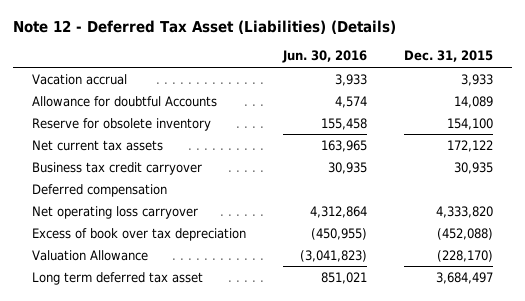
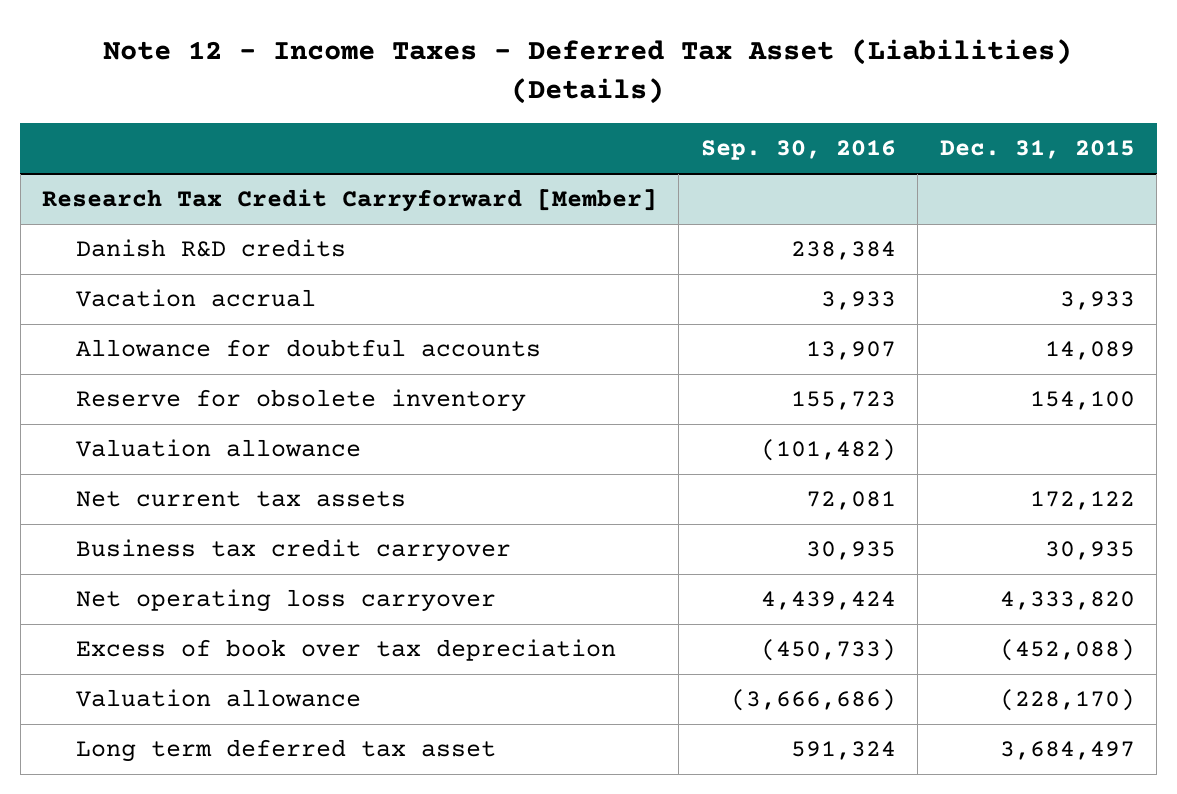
- Note 12 - Deferred Tax Asset (Liabilities) (Details)
+ Note 12 - Income Taxes - Deferred Tax Asset (Liabilities) (Details)
- | Jun. 30, 2016 | Dec. 31, 2015
+ | Sep. 30, 2016 | Dec. 31, 2015
+ Research Tax Credit Carryforward [Member]
+ Danish R&D credits | 238,384 |
- Allowance for doubtful Accounts | 4,574 | 14,089
+ Allowance for doubtful accounts | 13,907 | 14,089
+ Valuation allowance | (101,482) |
- Deferred compensation
- Valuation Allowance | (3,041,823) | (228,170)
+ Valuation allowance | (3,666,686) | (228,170)

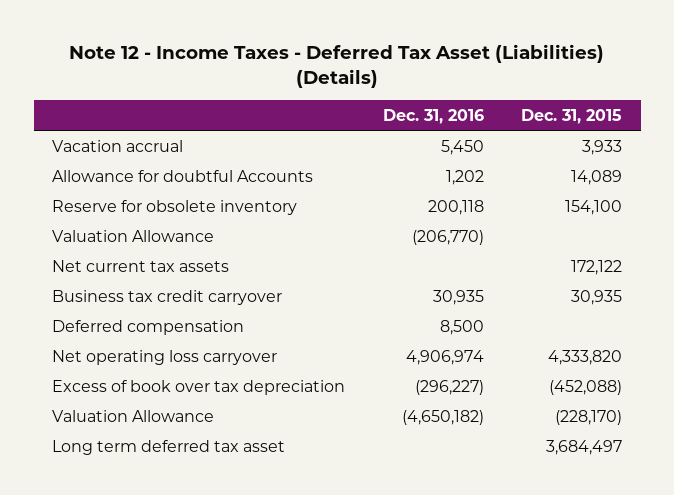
- | Sep. 30, 2016 | Dec. 31, 2015
+ | Dec. 31, 2016 | Dec. 31, 2015
- Research Tax Credit Carryforward [Member]
- Danish R&D credits | 238,384 |
- Allowance for doubtful accounts | 13,907 | 14,089
+ Allowance for doubtful Accounts | 1,202 | 14,089
- Valuation allowance | (101,482) |
+ Valuation Allowance | (206,770) |
+ Deferred compensation | 8,500 |
- Valuation allowance | (3,666,686) | (228,170)
+ Valuation Allowance | (4,650,182) | (228,170)

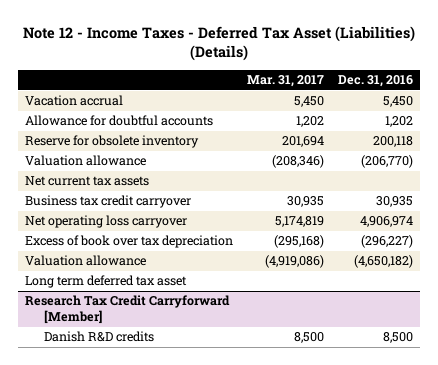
- | Dec. 31, 2016 | Dec. 31, 2015
+ | Mar. 31, 2017 | Dec. 31, 2016
- Allowance for doubtful Accounts | 1,202 | 14,089
+ Allowance for doubtful accounts | 1,202 | 1,202
- Valuation Allowance | (206,770) |
+ Valuation allowance | (208,346) | (206,770)
- Deferred compensation | 8,500 |
- Valuation Allowance | (4,650,182) | (228,170)
+ Valuation allowance | (4,919,086) | (4,650,182)
+ Research Tax Credit Carryforward [Member]
+ Danish R&D credits | 8,500 | 8,500

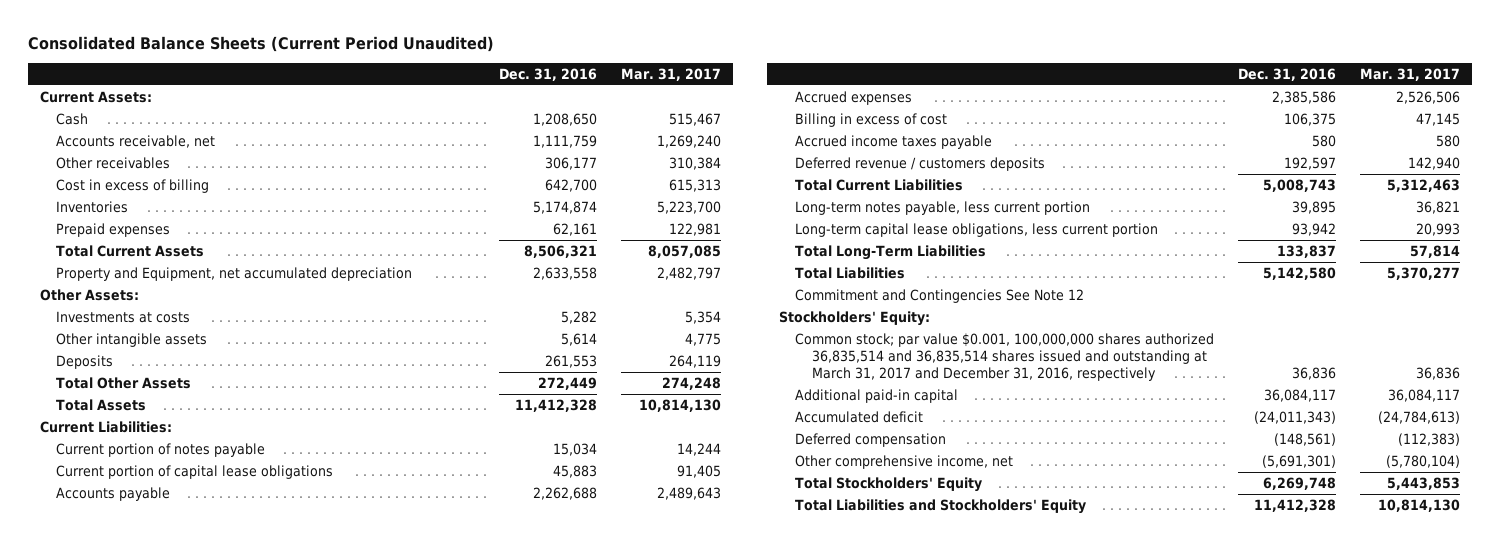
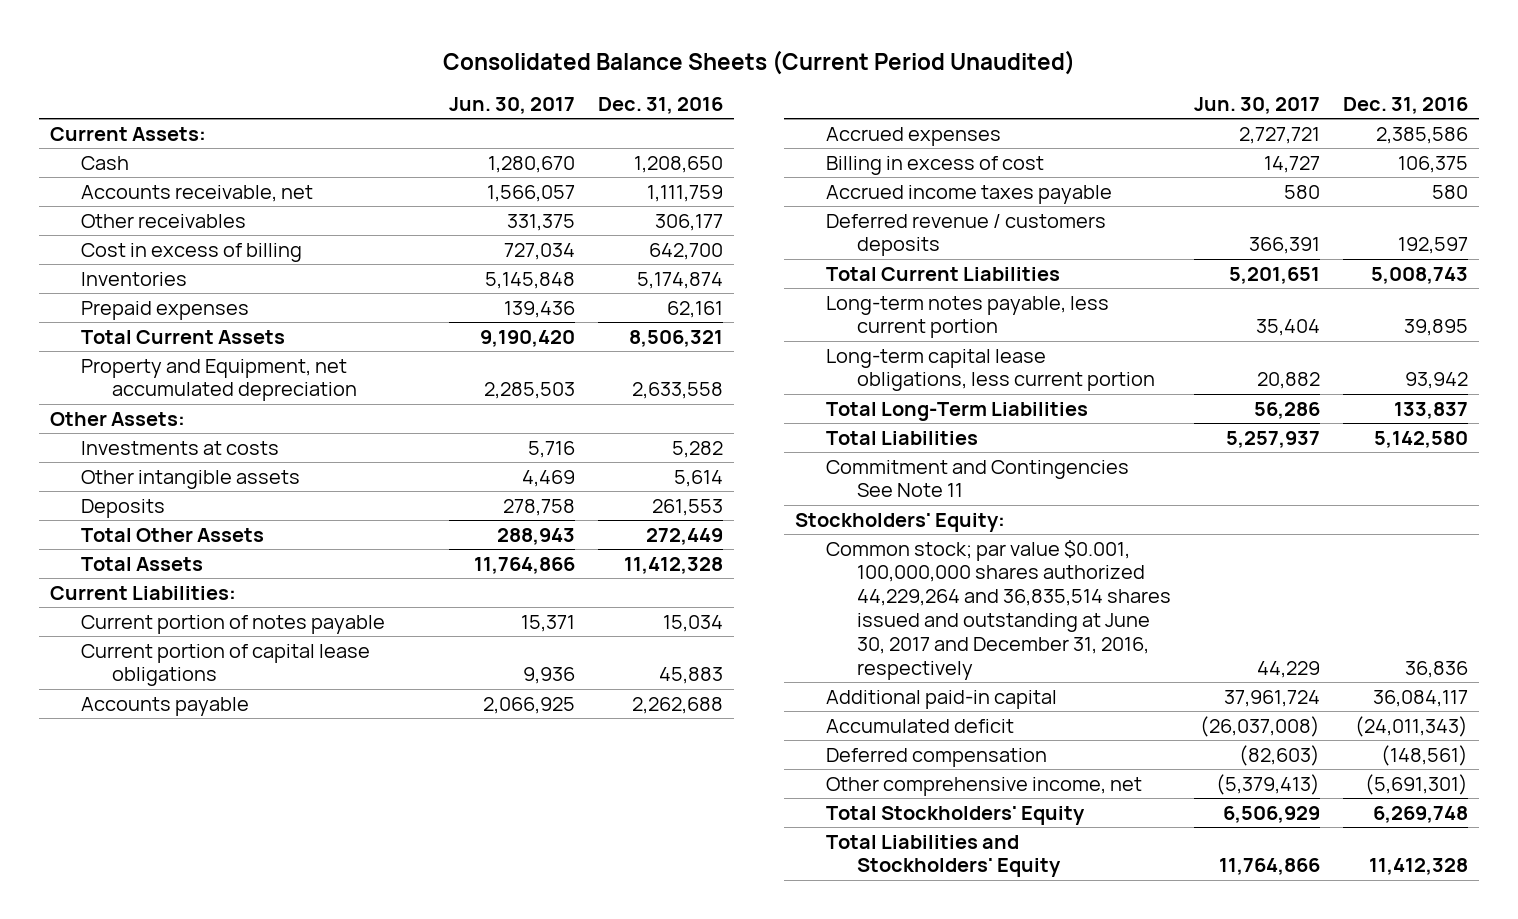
- | Dec. 31, 2016 | Mar. 31, 2017
+ | Jun. 30, 2017 | Dec. 31, 2016
- Commitment and Contingencies See Note 12
+ Commitment and Contingencies See Note 11
- Common stock; par value $0.001, 100,000,000 shares authorized 36,835,514 and 36,835,514 shares issued and outstanding at March 31, 2017 and December 31, 2016, respectively | 36,836 | 36,836
+ Common stock; par value $0.001, 100,000,000 shares authorized 44,229,264 and 36,835,514 shares issued and outstanding at June 30, 2017 and December 31, 2016, respectively | 44,229 | 36,836

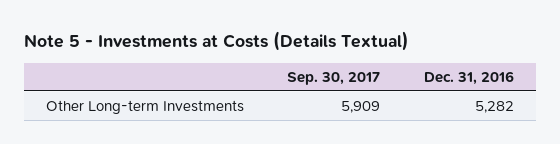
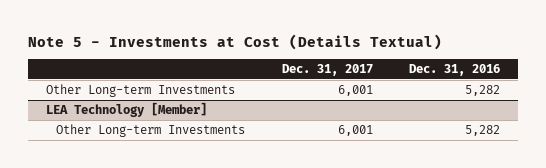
- Note 5 - Investments at Costs (Details Textual)
+ Note 5 - Investments at Cost (Details Textual)
- | Sep. 30, 2017 | Dec. 31, 2016
+ | Dec. 31, 2017 | Dec. 31, 2016
+ LEA Technology [Member]
+ Other Long-term Investments | 6,001 | 5,282

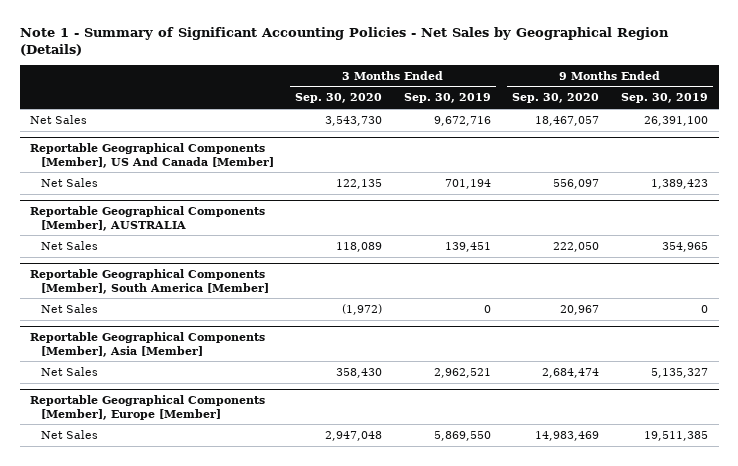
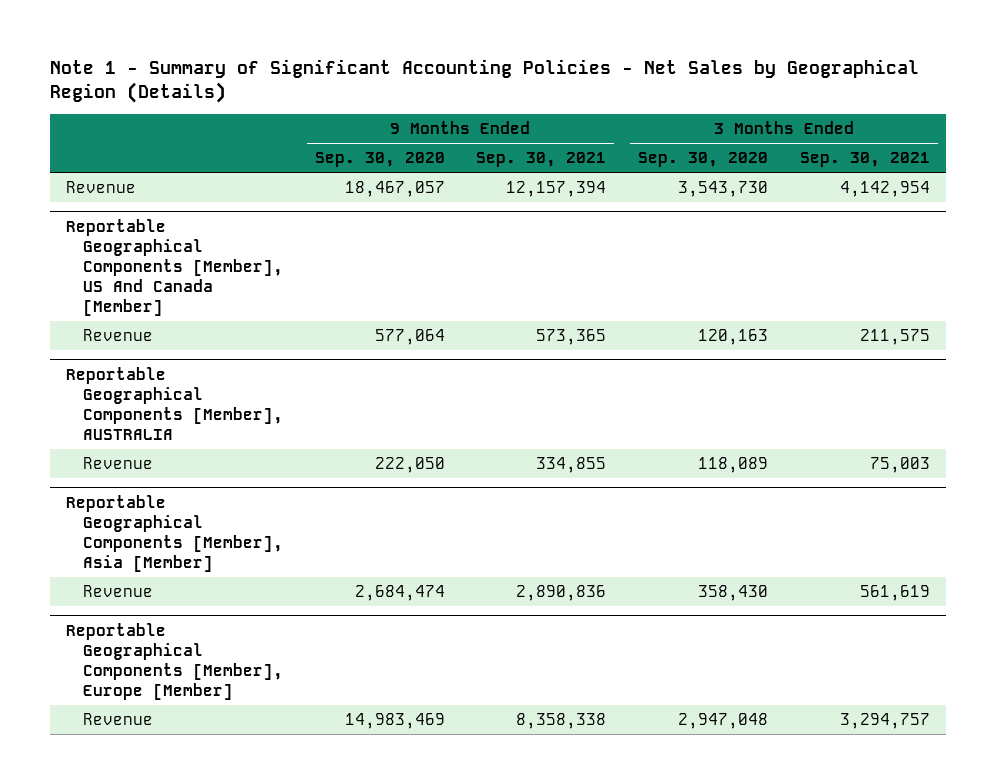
- | 3 Months Ended Sep. 30, 2020 | 3 Months Ended Sep. 30, 2019 | 9 Months Ended Sep. 30, 2020 | 9 Months Ended Sep. 30, 2019
+ | 9 Months Ended Sep. 30, 2020 | 9 Months Ended Sep. 30, 2021 | 3 Months Ended Sep. 30, 2020 | 3 Months Ended Sep. 30, 2021
- Net Sales | 3,543,730 | 9,672,716 | 18,467,057 | 26,391,100
+ Revenue | 18,467,057 | 12,157,394 | 3,543,730 | 4,142,954
@ Reportable Geographical Components [Member], US And Canada [Member]
- Net Sales | 122,135 | 701,194 | 556,097 | 1,389,423
+ Revenue | 577,064 | 573,365 | 120,163 | 211,575
@ Reportable Geographical Components [Member], AUSTRALIA
- Net Sales | 118,089 | 139,451 | 222,050 | 354,965
- Reportable Geographical Components [Member], South America [Member]
- Net Sales | (1,972) | 0 | 20,967 | 0
@ Reportable Geographical Components [Member], AUSTRALIA
+ Revenue | 222,050 | 334,855 | 118,089 | 75,003
@ Reportable Geographical Components [Member], Asia [Member]
- Net Sales | 358,430 | 2,962,521 | 2,684,474 | 5,135,327
+ Revenue | 2,684,474 | 2,890,836 | 358,430 | 561,619
@ Reportable Geographical Components [Member], Europe [Member]
- Net Sales | 2,947,048 | 5,869,550 | 14,983,469 | 19,511,385
+ Revenue | 14,983,469 | 8,358,338 | 2,947,048 | 3,294,757

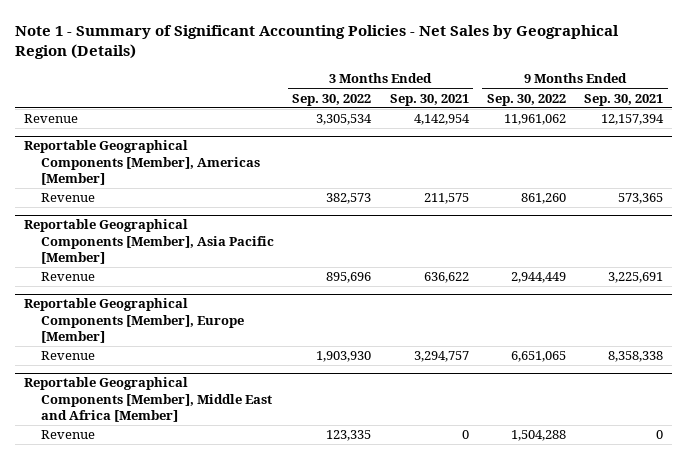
- | 9 Months Ended Sep. 30, 2020 | 9 Months Ended Sep. 30, 2021 | 3 Months Ended Sep. 30, 2020 | 3 Months Ended Sep. 30, 2021
+ | 3 Months Ended Sep. 30, 2022 | 3 Months Ended Sep. 30, 2021 | 9 Months Ended Sep. 30, 2022 | 9 Months Ended Sep. 30, 2021
- Reportable Geographical Components [Member], US And Canada [Member]
+ Reportable Geographical Components [Member], Americas [Member]
- Reportable Geographical Components [Member], AUSTRALIA
- Revenue | 222,050 | 334,855 | 118,089 | 75,003
- Reportable Geographical Components [Member], Asia [Member]
- Revenue | 2,684,474 | 2,890,836 | 358,430 | 561,619
+ Reportable Geographical Components [Member], Asia Pacific [Member]
+ Revenue | 895,696 | 636,622 | 2,944,449 | 3,225,691
+ Reportable Geographical Components [Member], Middle East and Africa [Member]
+ Revenue | 123,335 | 0 | 1,504,288 | 0

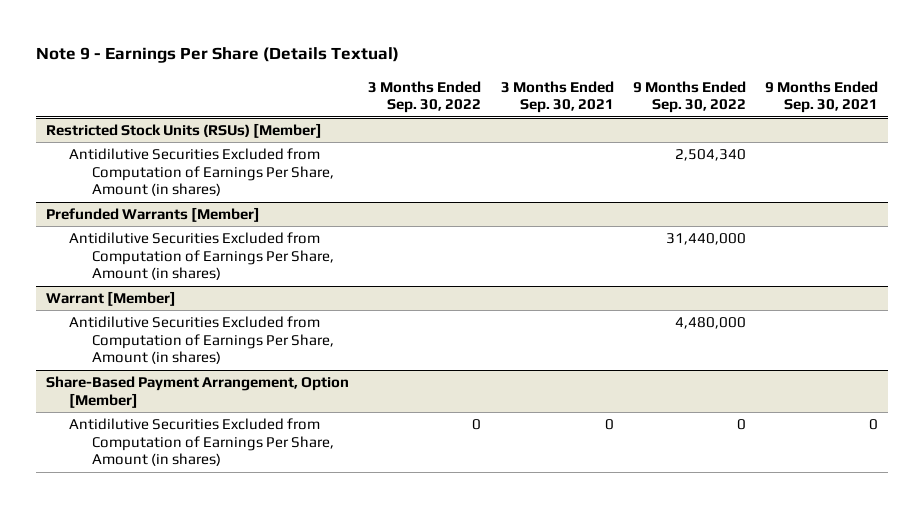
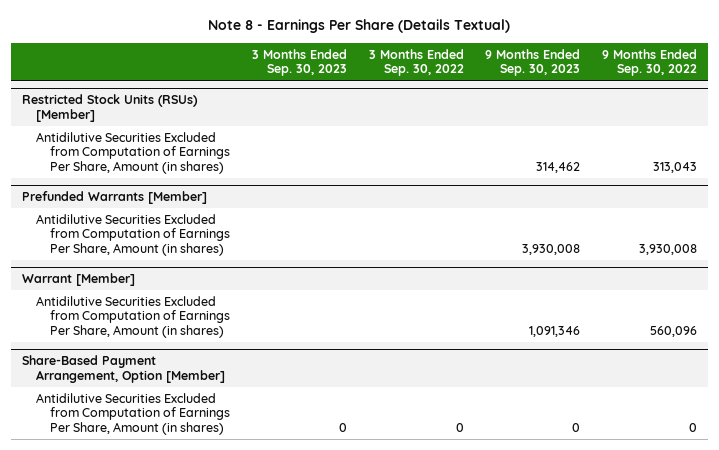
- Note 9 - Earnings Per Share (Details Textual)
+ Note 8 - Earnings Per Share (Details Textual)
- | 3 Months Ended Sep. 30, 2022 | 3 Months Ended Sep. 30, 2021 | 9 Months Ended Sep. 30, 2022 | 9 Months Ended Sep. 30, 2021
+ | 3 Months Ended Sep. 30, 2023 | 3 Months Ended Sep. 30, 2022 | 9 Months Ended Sep. 30, 2023 | 9 Months Ended Sep. 30, 2022
@ Restricted Stock Units (RSUs) [Member]
- Antidilutive Securities Excluded from Computation of Earnings Per Share, Amount (in shares) | | | 2,504,340 |
+ Antidilutive Securities Excluded from Computation of Earnings Per Share, Amount (in shares) | | | 314,462 | 313,043
@ Prefunded Warrants [Member]
- Antidilutive Securities Excluded from Computation of Earnings Per Share, Amount (in shares) | | | 31,440,000 |
+ Antidilutive Securities Excluded from Computation of Earnings Per Share, Amount (in shares) | | | 3,930,008 | 3,930,008
@ Warrant [Member]
- Antidilutive Securities Excluded from Computation of Earnings Per Share, Amount (in shares) | | | 4,480,000 |
+ Antidilutive Securities Excluded from Computation of Earnings Per Share, Amount (in shares) | | | 1,091,346 | 560,096

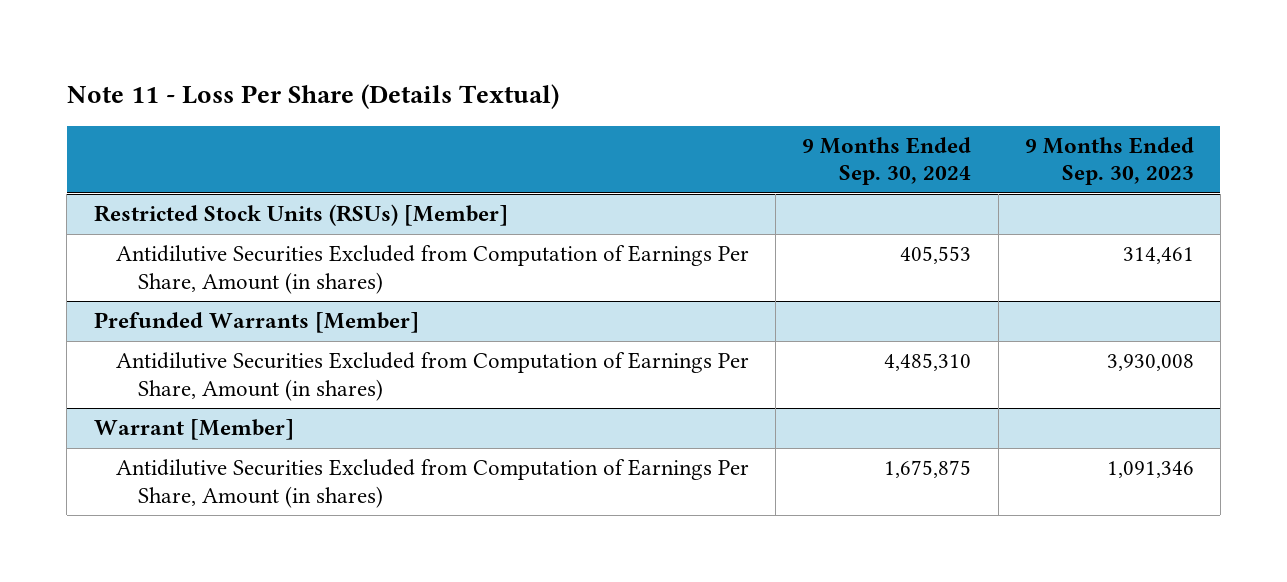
- Note 8 - Earnings Per Share (Details Textual)
+ Note 11 - Loss Per Share (Details Textual)
- | 3 Months Ended Sep. 30, 2023 | 3 Months Ended Sep. 30, 2022 | 9 Months Ended Sep. 30, 2023 | 9 Months Ended Sep. 30, 2022
+ | 9 Months Ended Sep. 30, 2024 | 9 Months Ended Sep. 30, 2023
@ Restricted Stock Units (RSUs) [Member]
- Antidilutive Securities Excluded from Computation of Earnings Per Share, Amount (in shares) | | | 314,462 | 313,043
+ Antidilutive Securities Excluded from Computation of Earnings Per Share, Amount (in shares) | 405,553 | 314,461
- Share-Based Payment Arrangement, Option [Member]
- Antidilutive Securities Excluded from Computation of Earnings Per Share, Amount (in shares) | 0 | 0 | 0 | 0

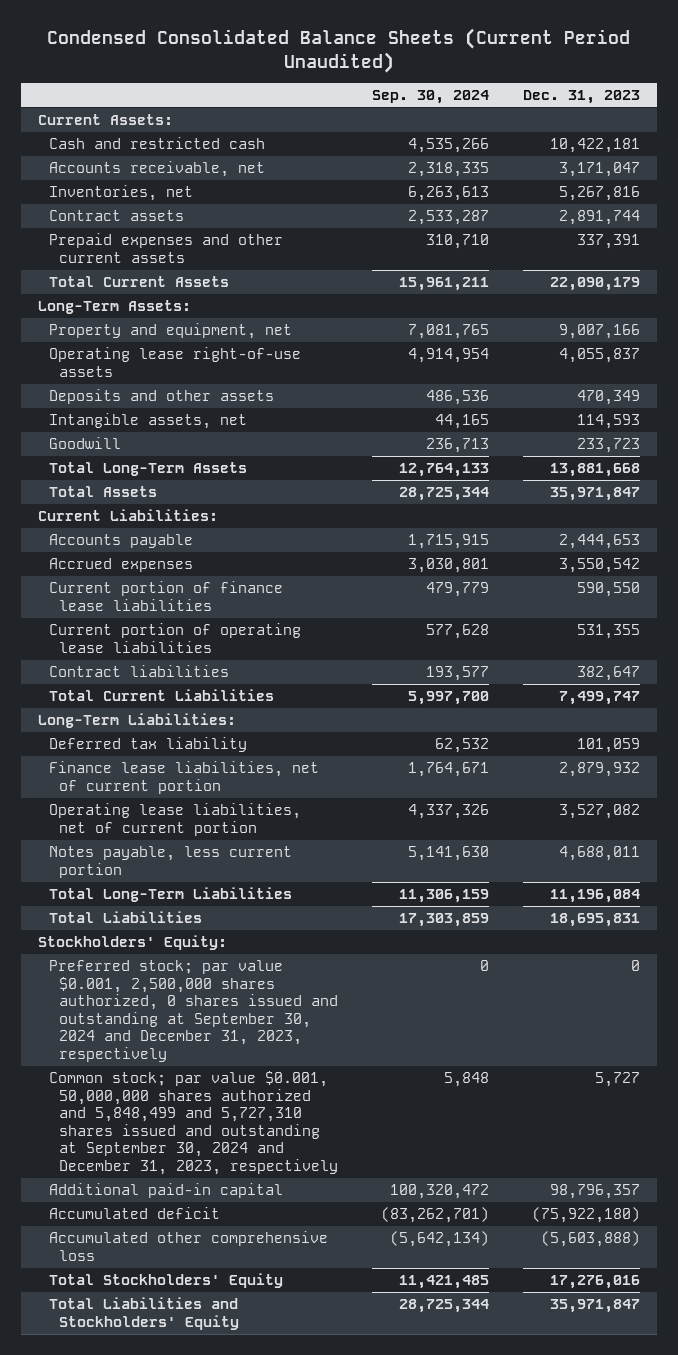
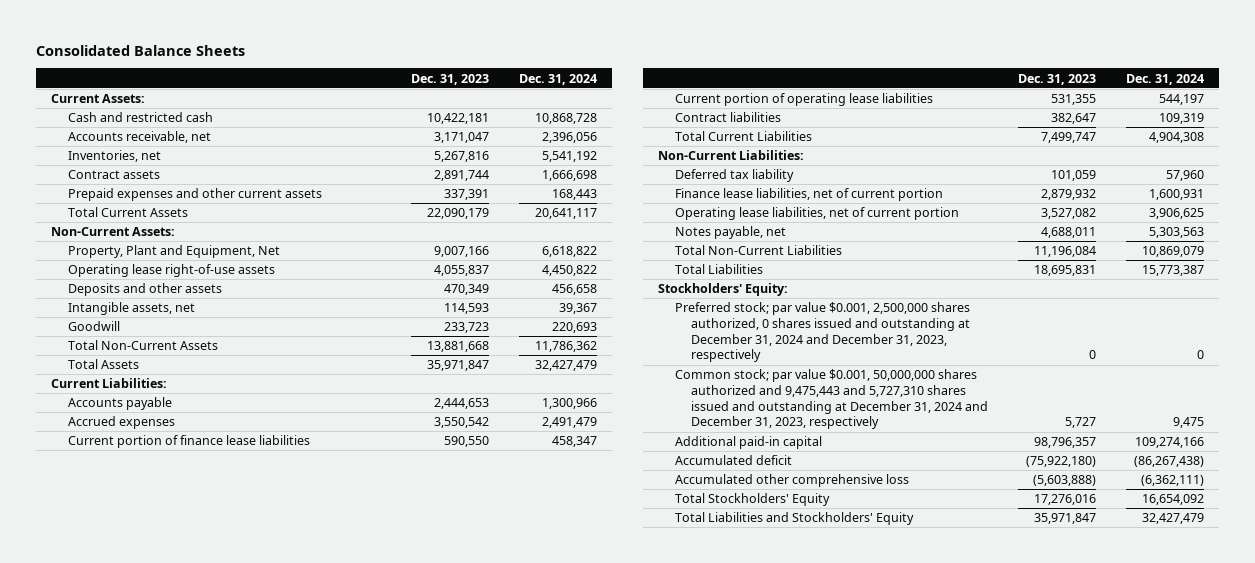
- Condensed Consolidated Balance Sheets (Current Period Unaudited)
+ Consolidated Balance Sheets
- | Sep. 30, 2024 | Dec. 31, 2023
+ | Dec. 31, 2023 | Dec. 31, 2024
- Long-Term Assets:
- Property and equipment, net | 7,081,765 | 9,007,166
+ Non-Current Assets:
+ Property, Plant and Equipment, Net | 9,007,166 | 6,618,822
- Total Long-Term Assets | 12,764,133 | 13,881,668
+ Total Non-Current Assets | 13,881,668 | 11,786,362
- Long-Term Liabilities:
+ Non-Current Liabilities:
- Notes payable, less current portion | 5,141,630 | 4,688,011
- Total Long-Term Liabilities | 11,306,159 | 11,196,084
+ Notes payable, net | 4,688,011 | 5,303,563
+ Total Non-Current Liabilities | 11,196,084 | 10,869,079
- Preferred stock; par value $0.001, 2,500,000 shares authorized, 0 shares issued and outstanding at September 30, 2024 and December 31, 2023, respectively | 0 | 0
- Common stock; par value $0.001, 50,000,000 shares authorized and 5,848,499 and 5,727,310 shares issued and outstanding at September 30, 2024 and December 31, 2023, respectively | 5,848 | 5,727
+ Preferred stock; par value $0.001, 2,500,000 shares authorized, 0 shares issued and outstanding at December 31, 2024 and December 31, 2023, respectively | 0 | 0
+ Common stock; par value $0.001, 50,000,000 shares authorized and 9,475,443 and 5,727,310 shares issued and outstanding at December 31, 2024 and December 31, 2023, respectively | 5,727 | 9,475

